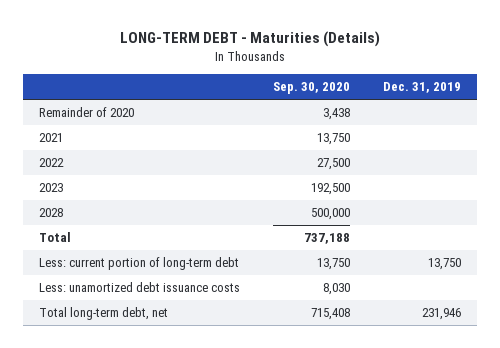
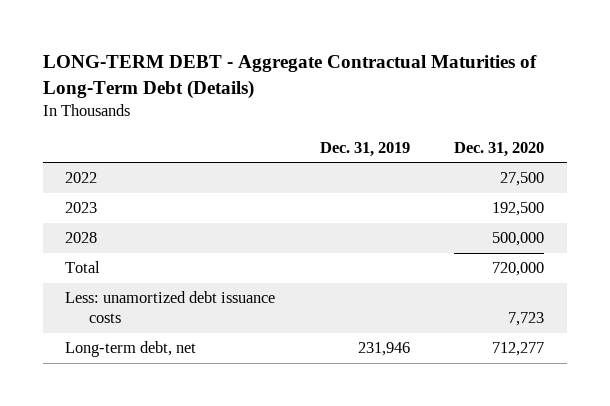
- LONG-TERM DEBT - Maturities (Details)
+ LONG-TERM DEBT - Aggregate Contractual Maturities of Long-Term Debt (Details)
- | Sep. 30, 2020 | Dec. 31, 2019
+ | Dec. 31, 2019 | Dec. 31, 2020
- Remainder of 2020 | 3,438 |
- 2021 | 13,750 |
- Less: current portion of long-term debt | 13,750 | 13,750
- Total long-term debt, net | 715,408 | 231,946
+ Long-term debt, net | 231,946 | 712,277

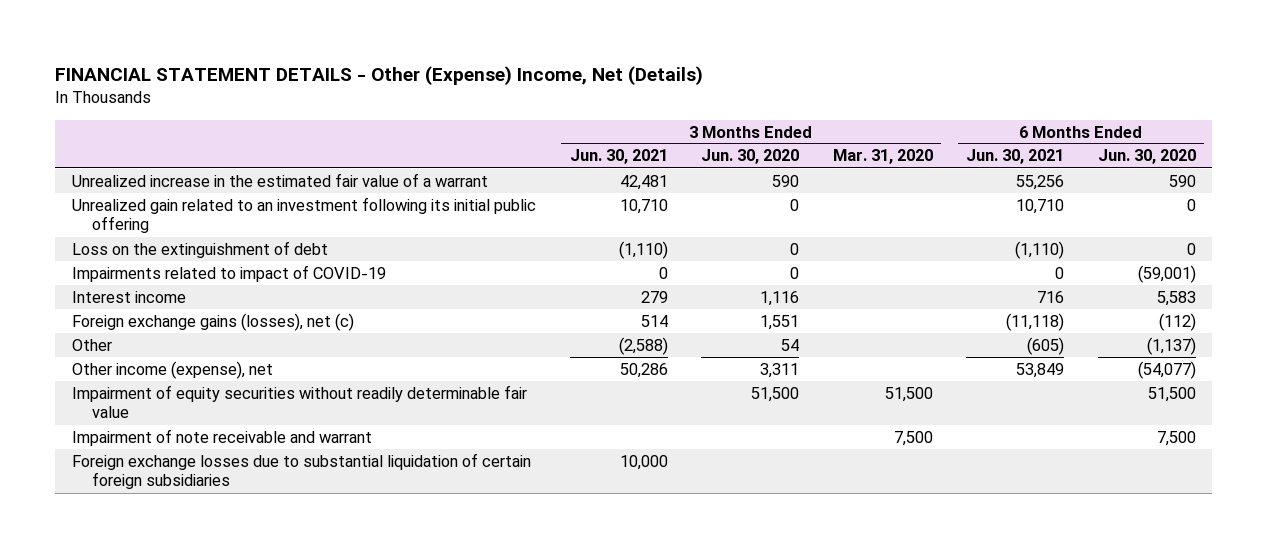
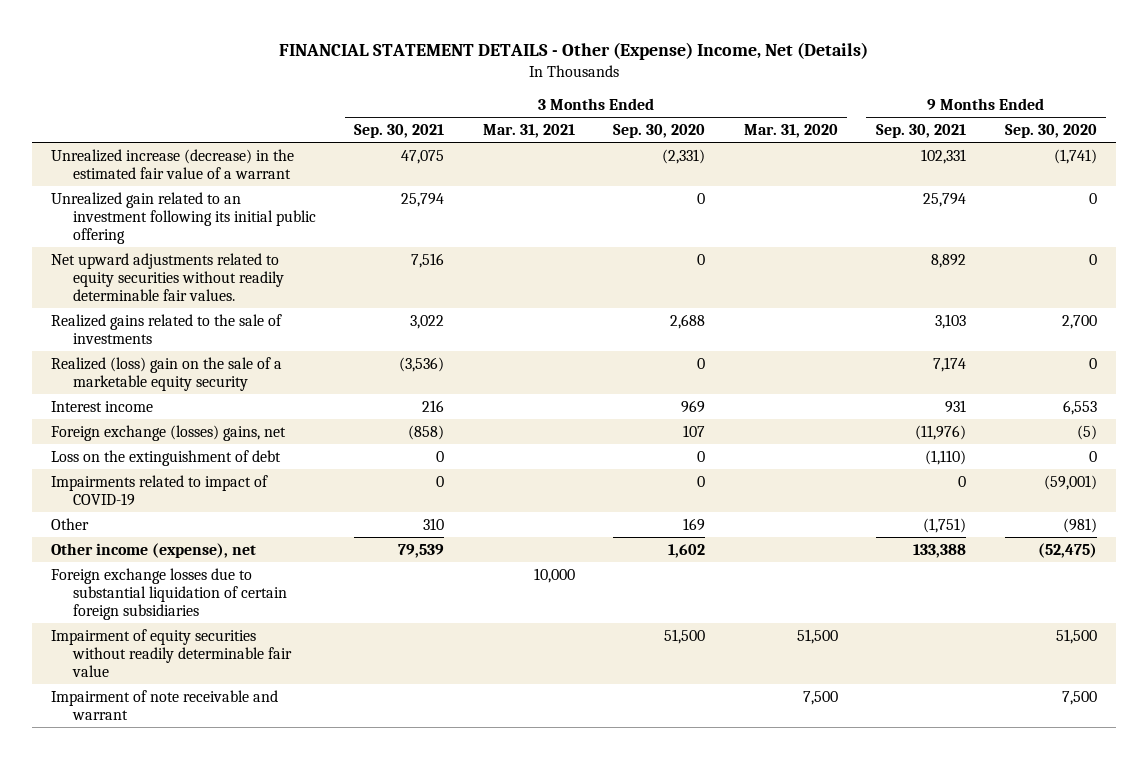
- | 3 Months Ended Jun. 30, 2021 | 3 Months Ended Jun. 30, 2020 | 3 Months Ended Mar. 31, 2020 | 6 Months Ended Jun. 30, 2021 | 6 Months Ended Jun. 30, 2020
+ | 3 Months Ended Sep. 30, 2021 | 3 Months Ended Mar. 31, 2021 | 3 Months Ended Sep. 30, 2020 | 3 Months Ended Mar. 31, 2020 | 9 Months Ended Sep. 30, 2021 | 9 Months Ended Sep. 30, 2020
- Unrealized increase in the estimated fair value of a warrant | 42,481 | 590 | | 55,256 | 590
+ Unrealized increase (decrease) in the estimated fair value of a warrant | 47,075 | | (2,331) | | 102,331 | (1,741)
+ Net upward adjustments related to equity securities without readily determinable fair values. | 7,516 | | 0 | | 8,892 | 0
+ Realized gains related to the sale of investments | 3,022 | | 2,688 | | 3,103 | 2,700
+ Realized (loss) gain on the sale of a marketable equity security | (3,536) | | 0 | | 7,174 | 0
moved up: Interest income | 216 | | 969 | | 931 | 6,553
+ Foreign exchange (losses) gains, net | (858) | | 107 | | (11,976) | (5)
- Foreign exchange gains (losses), net (c) | 514 | 1,551 | | (11,118) | (112)
moved up: Foreign exchange losses due to substantial liquidation of certain foreign subsidiaries | | 10,000 | | | |

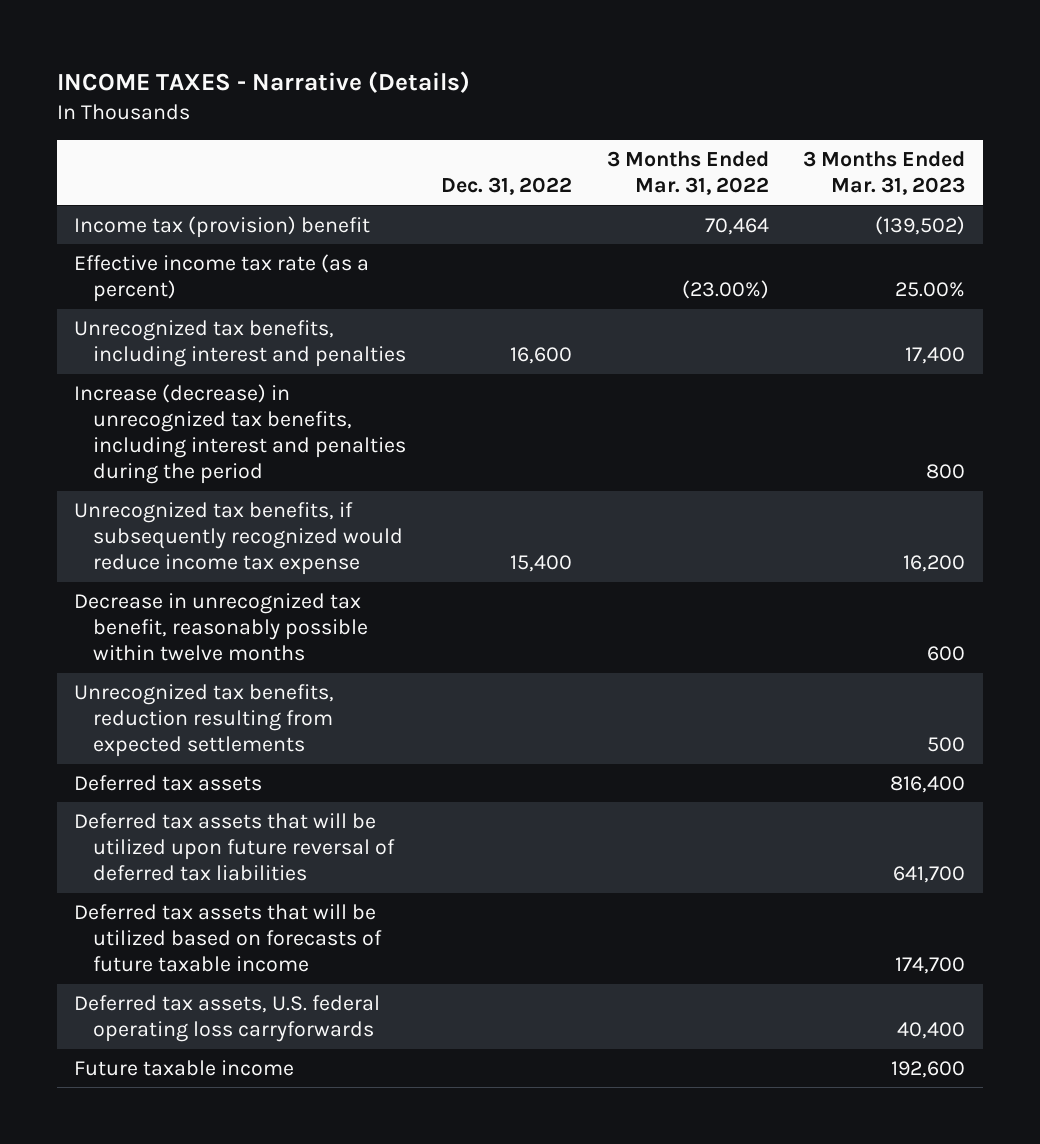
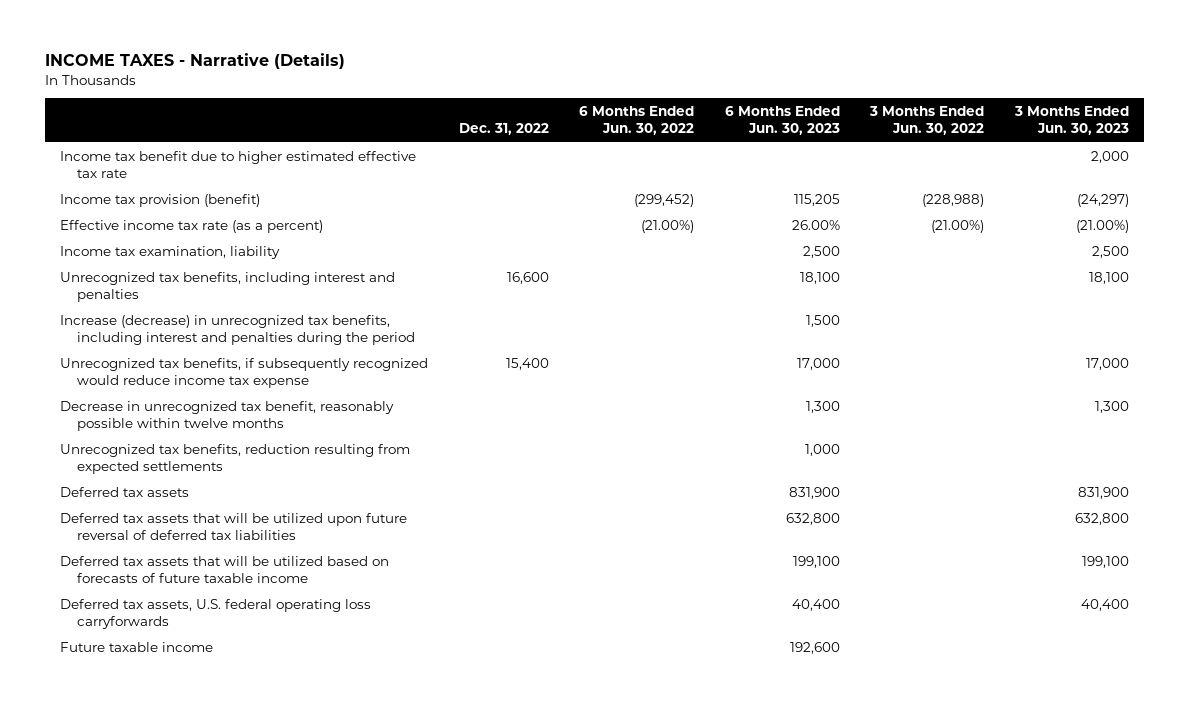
- | Dec. 31, 2022 | 3 Months Ended Mar. 31, 2022 | 3 Months Ended Mar. 31, 2023
+ | Dec. 31, 2022 | 6 Months Ended Jun. 30, 2022 | 6 Months Ended Jun. 30, 2023 | 3 Months Ended Jun. 30, 2022 | 3 Months Ended Jun. 30, 2023
- Income tax (provision) benefit | | 70,464 | (139,502)
+ Income tax benefit due to higher estimated effective tax rate | | | | | 2,000
+ Income tax provision (benefit) | | (299,452) | 115,205 | (228,988) | (24,297)
+ Income tax examination, liability | | | 2,500 | | 2,500

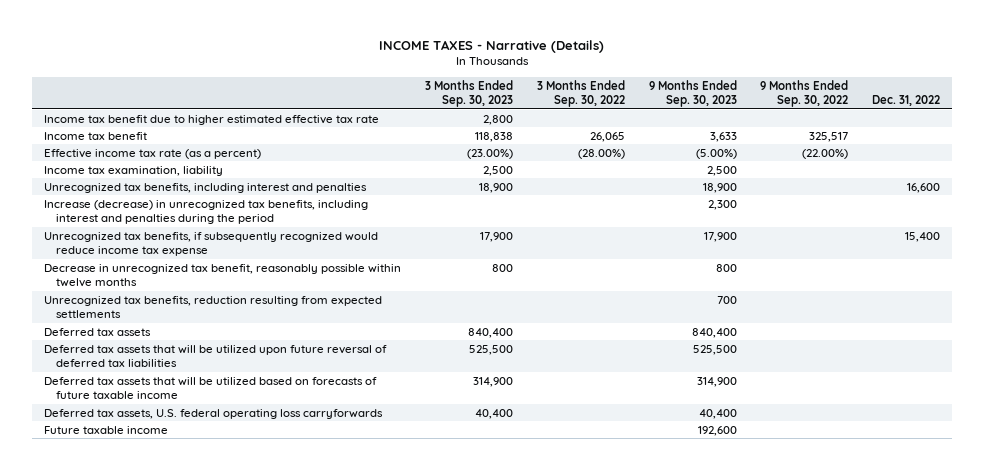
- | Dec. 31, 2022 | 6 Months Ended Jun. 30, 2022 | 6 Months Ended Jun. 30, 2023 | 3 Months Ended Jun. 30, 2022 | 3 Months Ended Jun. 30, 2023
+ | 3 Months Ended Sep. 30, 2023 | 3 Months Ended Sep. 30, 2022 | 9 Months Ended Sep. 30, 2023 | 9 Months Ended Sep. 30, 2022 | Dec. 31, 2022
- Income tax provision (benefit) | | (299,452) | 115,205 | (228,988) | (24,297)
+ Income tax benefit | 118,838 | 26,065 | 3,633 | 325,517 |

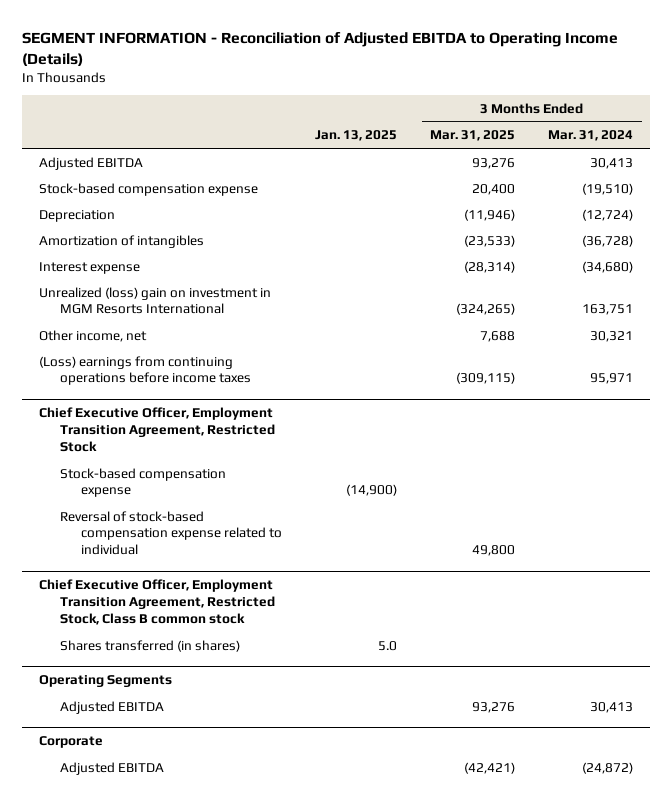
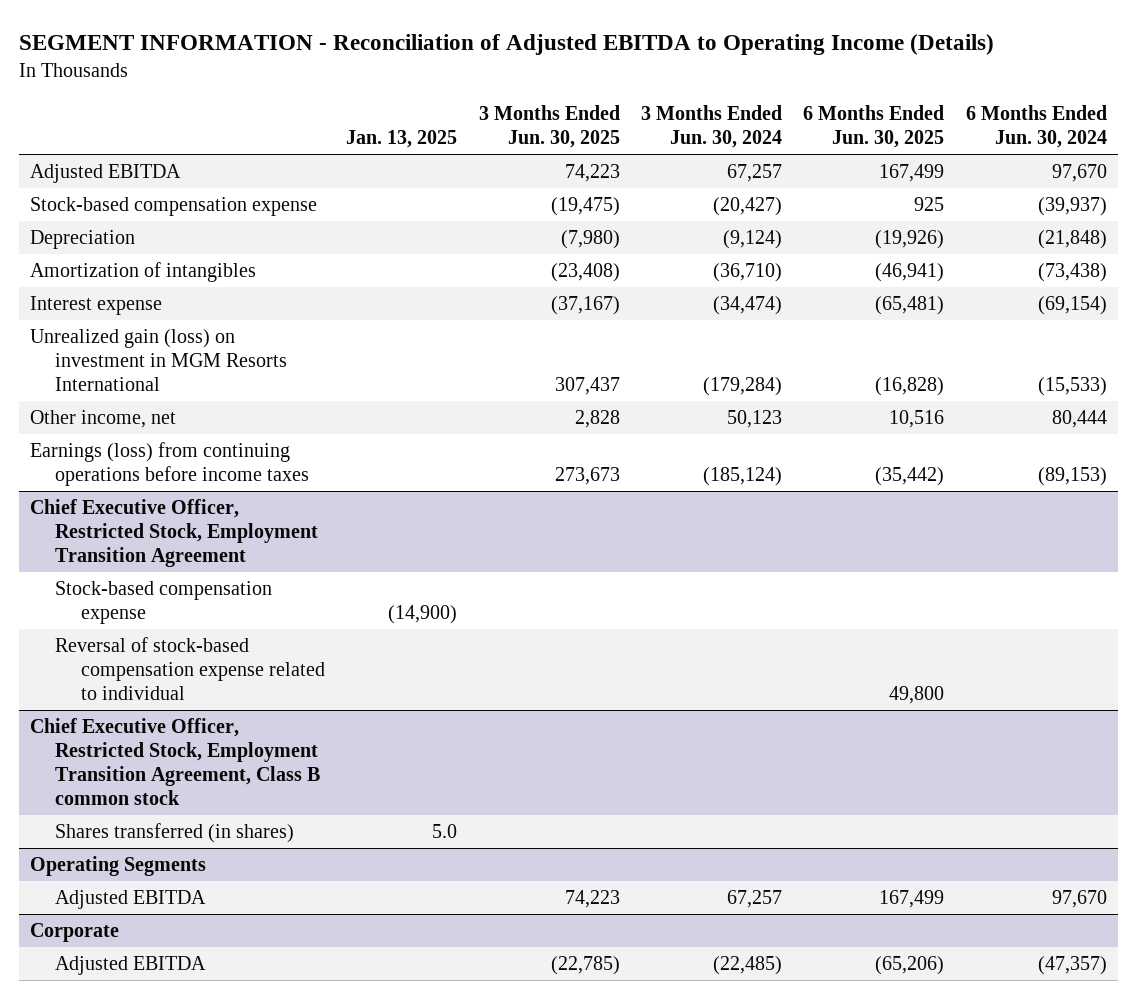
- | Jan. 13, 2025 | 3 Months Ended Mar. 31, 2025 | 3 Months Ended Mar. 31, 2024
+ | Jan. 13, 2025 | 3 Months Ended Jun. 30, 2025 | 3 Months Ended Jun. 30, 2024 | 6 Months Ended Jun. 30, 2025 | 6 Months Ended Jun. 30, 2024
- Unrealized (loss) gain on investment in MGM Resorts International | | (324,265) | 163,751
+ Unrealized gain (loss) on investment in MGM Resorts International | | 307,437 | (179,284) | (16,828) | (15,533)
- (Loss) earnings from continuing operations before income taxes | | (309,115) | 95,971
- Chief Executive Officer, Employment Transition Agreement, Restricted Stock
+ Earnings (loss) from continuing operations before income taxes | | 273,673 | (185,124) | (35,442) | (89,153)
+ Chief Executive Officer, Restricted Stock, Employment Transition Agreement
- Chief Executive Officer, Employment Transition Agreement, Restricted Stock, Class B common stock
+ Chief Executive Officer, Restricted Stock, Employment Transition Agreement, Class B common stock

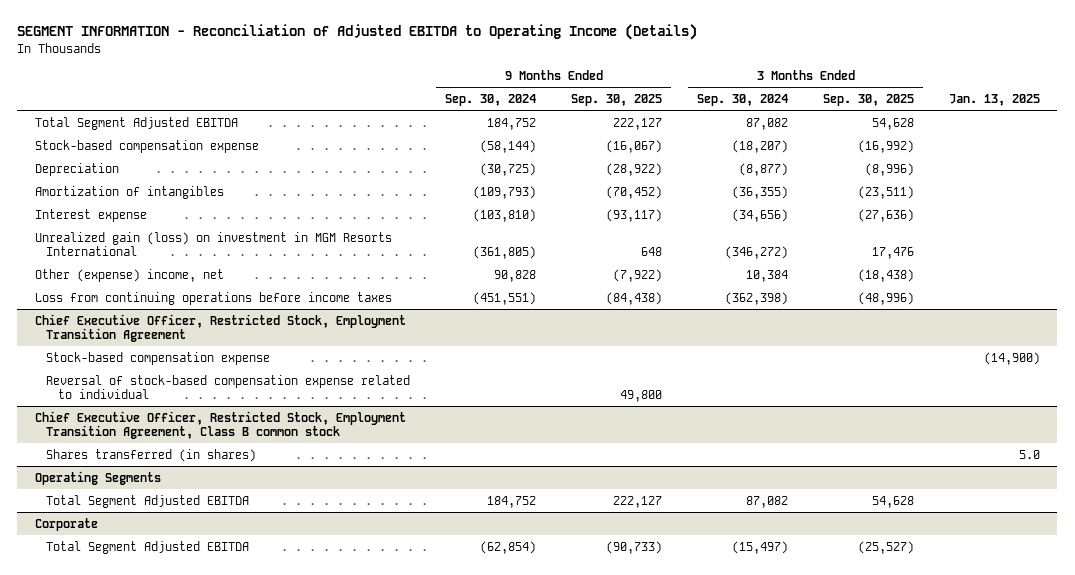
- | Jan. 13, 2025 | 3 Months Ended Jun. 30, 2025 | 3 Months Ended Jun. 30, 2024 | 6 Months Ended Jun. 30, 2025 | 6 Months Ended Jun. 30, 2024
+ | 9 Months Ended Sep. 30, 2024 | 9 Months Ended Sep. 30, 2025 | 3 Months Ended Sep. 30, 2024 | 3 Months Ended Sep. 30, 2025 | Jan. 13, 2025
- Adjusted EBITDA | | 74,223 | 67,257 | 167,499 | 97,670
+ Total Segment Adjusted EBITDA | 184,752 | 222,127 | 87,082 | 54,628 |
- Other income, net | | 2,828 | 50,123 | 10,516 | 80,444
- Earnings (loss) from continuing operations before income taxes | | 273,673 | (185,124) | (35,442) | (89,153)
+ Other (expense) income, net | 90,828 | (7,922) | 10,384 | (18,438) |
+ Loss from continuing operations before income taxes | (451,551) | (84,438) | (362,398) | (48,996) |
@ Operating Segments
- Adjusted EBITDA | | 74,223 | 67,257 | 167,499 | 97,670
+ Total Segment Adjusted EBITDA | 184,752 | 222,127 | 87,082 | 54,628 |
@ Corporate
- Adjusted EBITDA | | (22,785) | (22,485) | (65,206) | (47,357)
+ Total Segment Adjusted EBITDA | (62,854) | (90,733) | (15,497) | (25,527) |

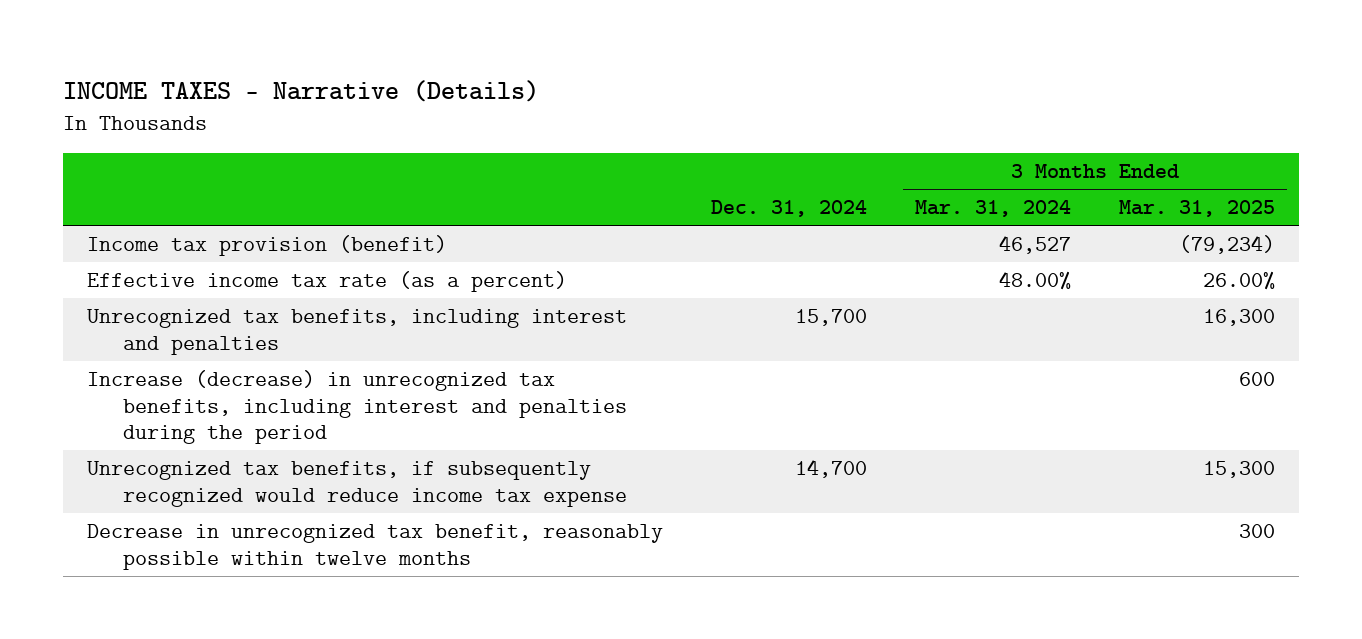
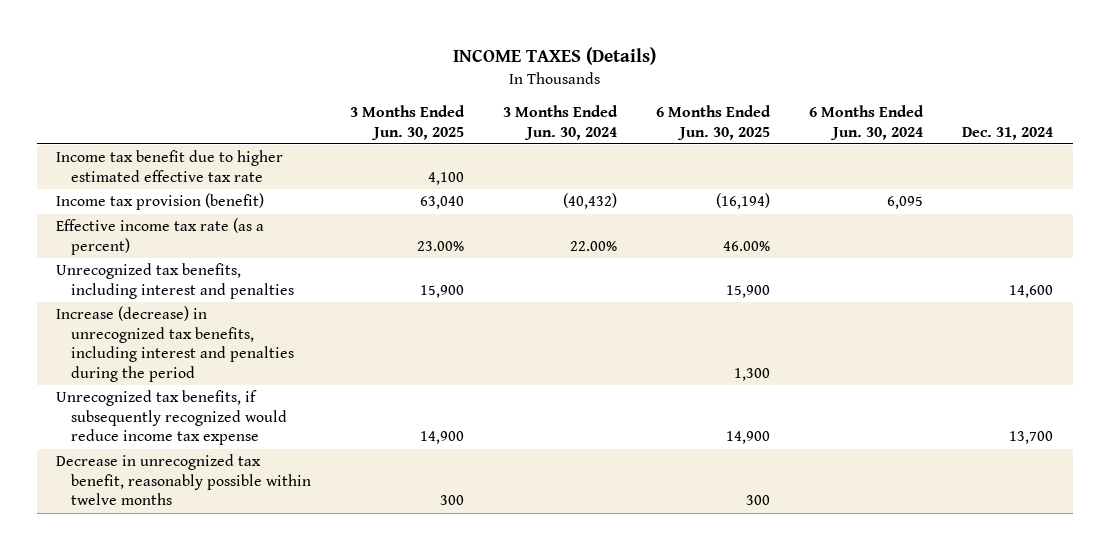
- INCOME TAXES - Narrative (Details)
+ INCOME TAXES (Details)
- | Dec. 31, 2024 | 3 Months Ended Mar. 31, 2024 | 3 Months Ended Mar. 31, 2025
+ | 3 Months Ended Jun. 30, 2025 | 3 Months Ended Jun. 30, 2024 | 6 Months Ended Jun. 30, 2025 | 6 Months Ended Jun. 30, 2024 | Dec. 31, 2024
+ Income tax benefit due to higher estimated effective tax rate | 4,100 | | | |
- Unrecognized tax benefits, including interest and penalties | 15,700 | | 16,300
+ Unrecognized tax benefits, including interest and penalties | 15,900 | | 15,900 | | 14,600
- Unrecognized tax benefits, if subsequently recognized would reduce income tax expense | 14,700 | | 15,300
+ Unrecognized tax benefits, if subsequently recognized would reduce income tax expense | 14,900 | | 14,900 | | 13,700

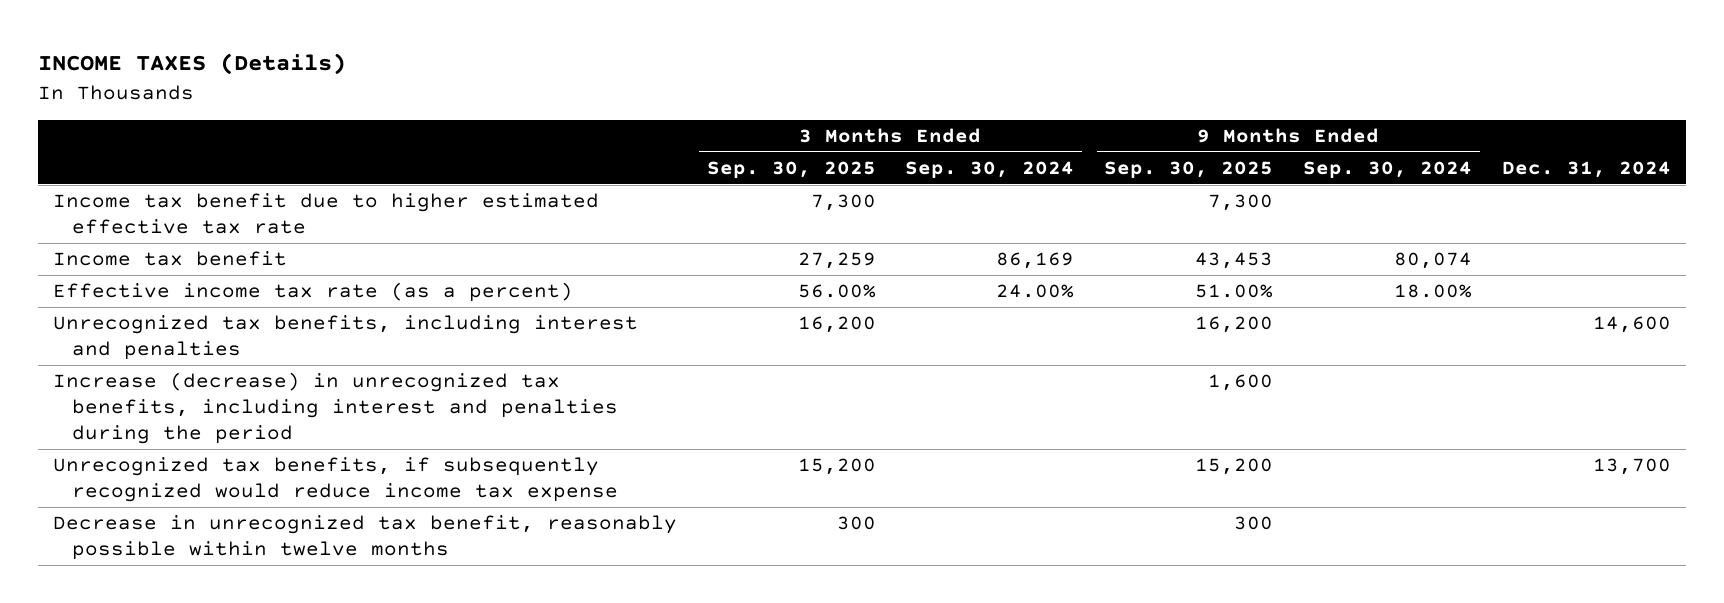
- | 3 Months Ended Jun. 30, 2025 | 3 Months Ended Jun. 30, 2024 | 6 Months Ended Jun. 30, 2025 | 6 Months Ended Jun. 30, 2024 | Dec. 31, 2024
+ | 3 Months Ended Sep. 30, 2025 | 3 Months Ended Sep. 30, 2024 | 9 Months Ended Sep. 30, 2025 | 9 Months Ended Sep. 30, 2024 | Dec. 31, 2024
- Income tax provision (benefit) | 63,040 | (40,432) | (16,194) | 6,095 |
+ Income tax benefit | 27,259 | 86,169 | 43,453 | 80,074 |

